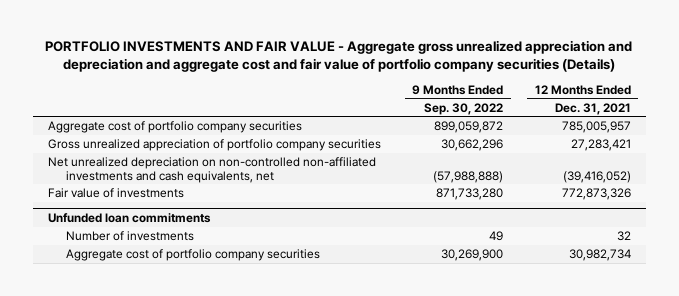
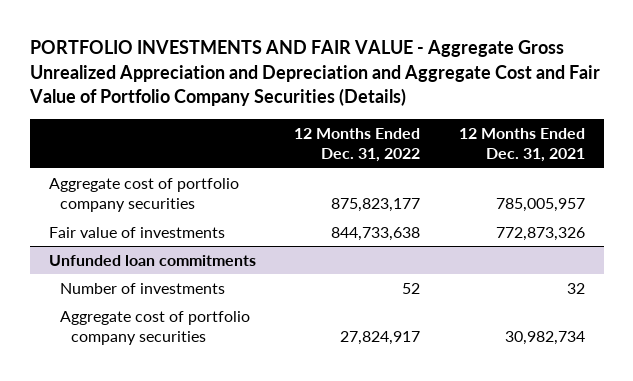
- PORTFOLIO INVESTMENTS AND FAIR VALUE - Aggregate gross unrealized appreciation and depreciation and aggregate cost and fair value of portfolio company securities (Details)
+ PORTFOLIO INVESTMENTS AND FAIR VALUE - Aggregate Gross Unrealized Appreciation and Depreciation and Aggregate Cost and Fair Value of Portfolio Company Securities (Details)
- | 9 Months Ended Sep. 30, 2022 | 12 Months Ended Dec. 31, 2021
+ | 12 Months Ended Dec. 31, 2022 | 12 Months Ended Dec. 31, 2021
- Gross unrealized appreciation of portfolio company securities | 30,662,296 | 27,283,421
- Net unrealized depreciation on non-controlled non-affiliated investments and cash equivalents, net | (57,988,888) | (39,416,052)

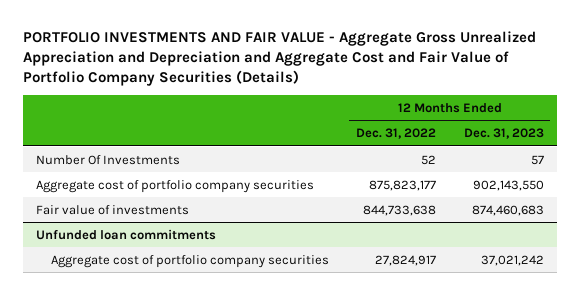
- | 12 Months Ended Dec. 31, 2022 | 12 Months Ended Dec. 31, 2021
+ | 12 Months Ended Dec. 31, 2022 | 12 Months Ended Dec. 31, 2023
+ Number Of Investments | 52 | 57
@ Unfunded loan commitments
- Number of investments | 52 | 32

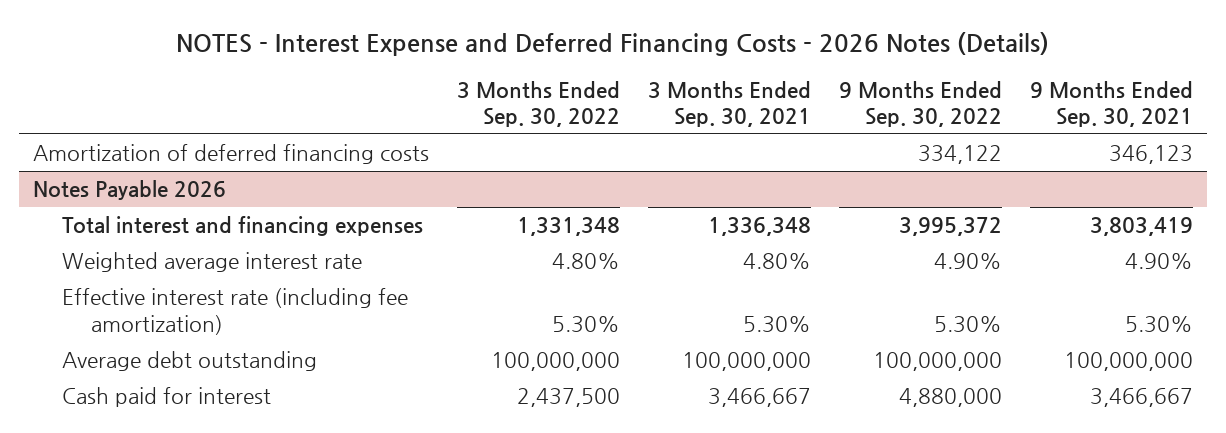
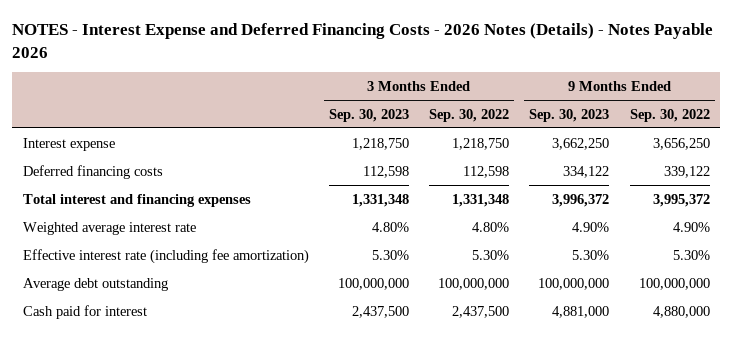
- NOTES - Interest Expense and Deferred Financing Costs - 2026 Notes (Details)
+ NOTES - Interest Expense and Deferred Financing Costs - 2026 Notes (Details) - Notes Payable 2026
- | 3 Months Ended Sep. 30, 2022 | 3 Months Ended Sep. 30, 2021 | 9 Months Ended Sep. 30, 2022 | 9 Months Ended Sep. 30, 2021
+ | 3 Months Ended Sep. 30, 2023 | 3 Months Ended Sep. 30, 2022 | 9 Months Ended Sep. 30, 2023 | 9 Months Ended Sep. 30, 2022
- Amortization of deferred financing costs | | | 334,122 | 346,123
- Notes Payable 2026
+ Interest expense | 1,218,750 | 1,218,750 | 3,662,250 | 3,656,250
+ Deferred financing costs | 112,598 | 112,598 | 334,122 | 339,122

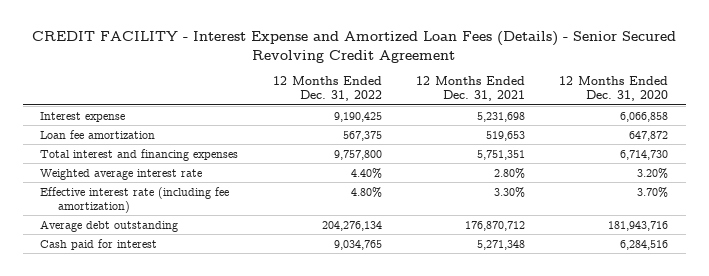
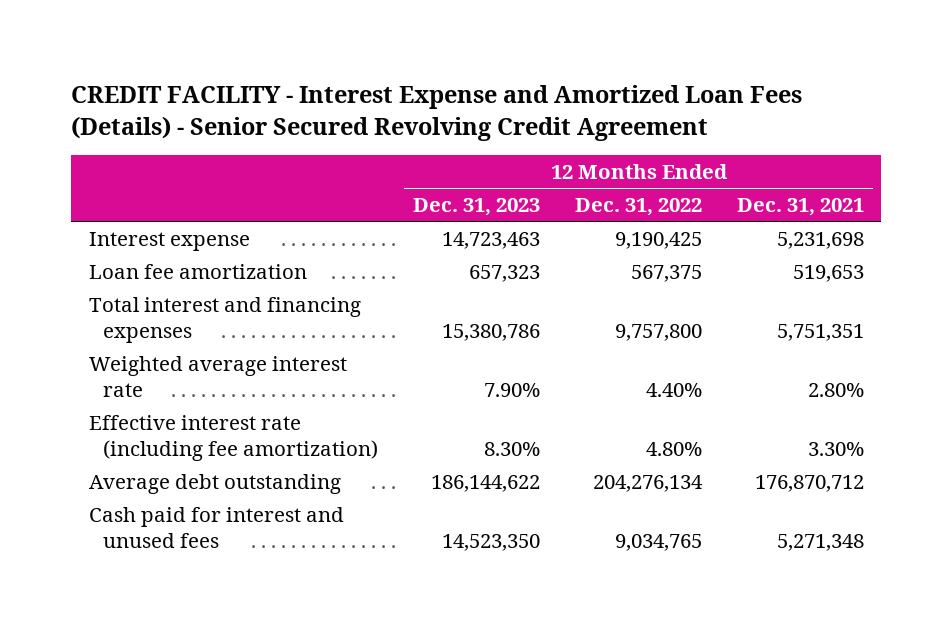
- | 12 Months Ended Dec. 31, 2022 | 12 Months Ended Dec. 31, 2021 | 12 Months Ended Dec. 31, 2020
+ | 12 Months Ended Dec. 31, 2023 | 12 Months Ended Dec. 31, 2022 | 12 Months Ended Dec. 31, 2021
- Cash paid for interest | 9,034,765 | 5,271,348 | 6,284,516
+ Cash paid for interest and unused fees | 14,523,350 | 9,034,765 | 5,271,348

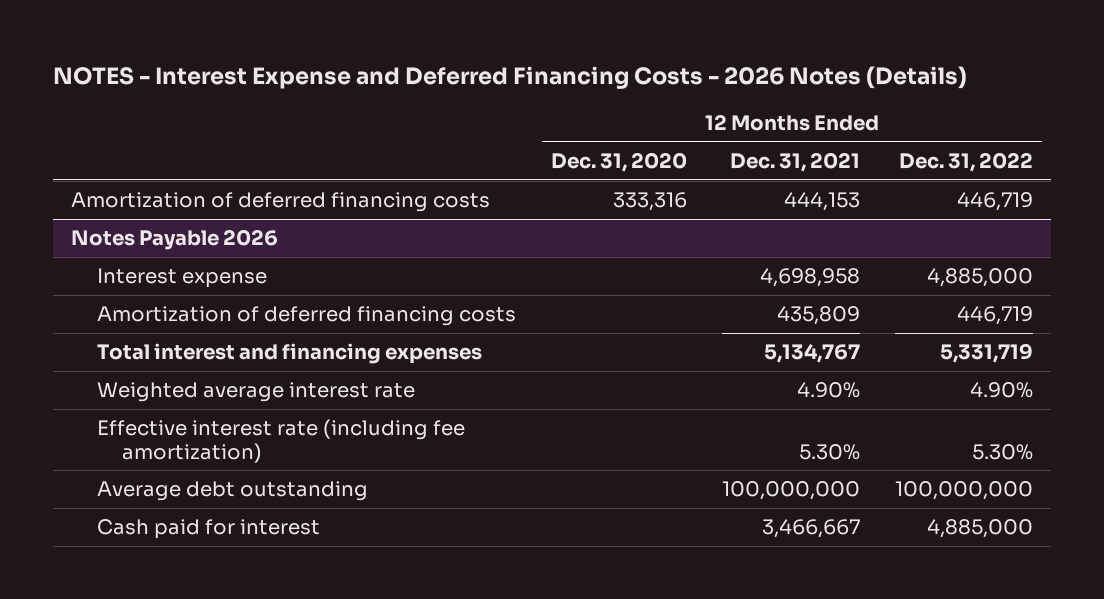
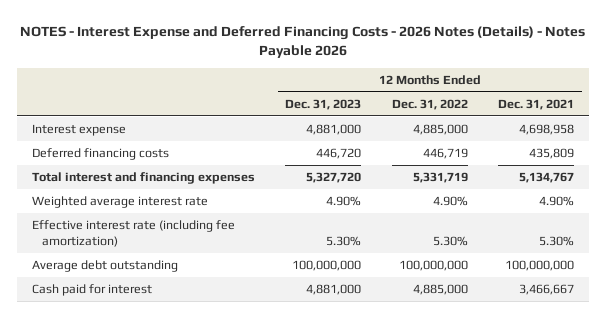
- NOTES - Interest Expense and Deferred Financing Costs - 2026 Notes (Details)
+ NOTES - Interest Expense and Deferred Financing Costs - 2026 Notes (Details) - Notes Payable 2026
- | 12 Months Ended Dec. 31, 2020 | 12 Months Ended Dec. 31, 2021 | 12 Months Ended Dec. 31, 2022
+ | 12 Months Ended Dec. 31, 2023 | 12 Months Ended Dec. 31, 2022 | 12 Months Ended Dec. 31, 2021
- Amortization of deferred financing costs | 333,316 | 444,153 | 446,719
- Notes Payable 2026
- Amortization of deferred financing costs | | 435,809 | 446,719
+ Deferred financing costs | 446,720 | 446,719 | 435,809

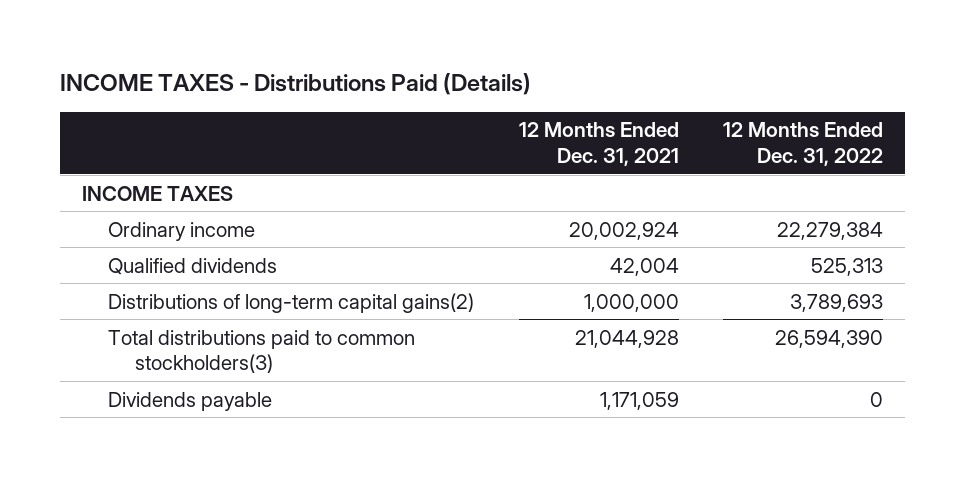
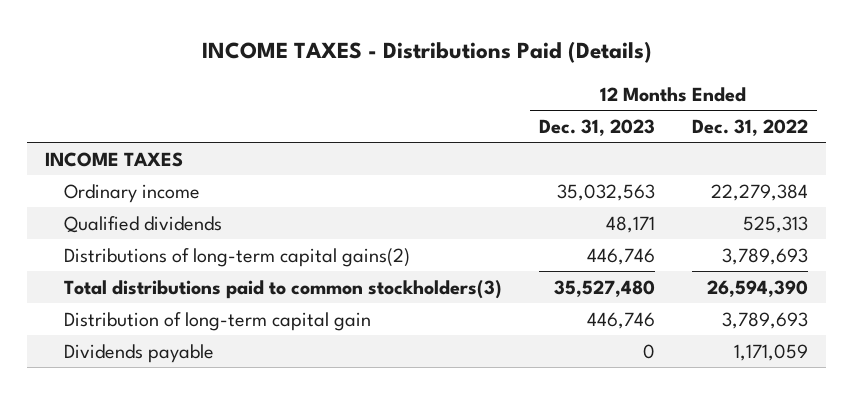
- | 12 Months Ended Dec. 31, 2021 | 12 Months Ended Dec. 31, 2022
+ | 12 Months Ended Dec. 31, 2023 | 12 Months Ended Dec. 31, 2022
- Dividends payable | 1,171,059 | 0
+ Distribution of long-term capital gain | 446,746 | 3,789,693
+ Dividends payable | 0 | 1,171,059

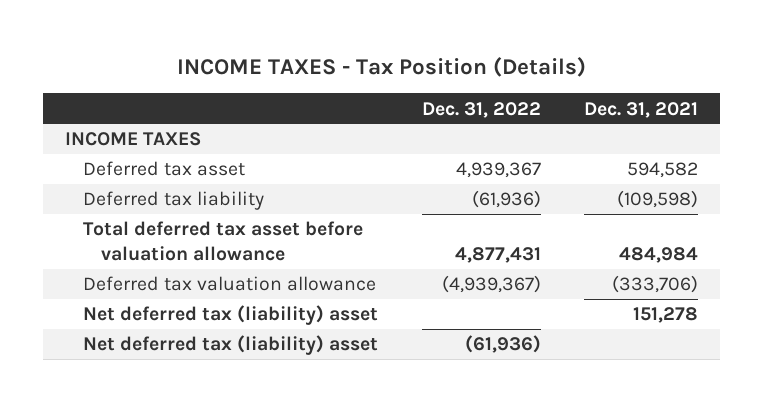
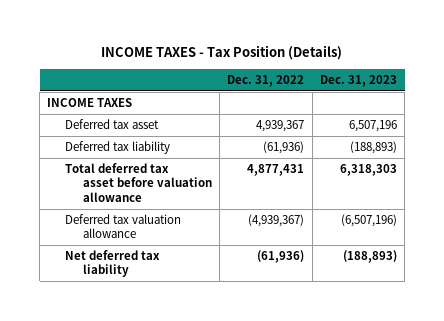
- | Dec. 31, 2022 | Dec. 31, 2021
+ | Dec. 31, 2022 | Dec. 31, 2023
- Net deferred tax (liability) asset | | 151,278
- Net deferred tax (liability) asset | (61,936) |
+ Net deferred tax liability | (61,936) | (188,893)

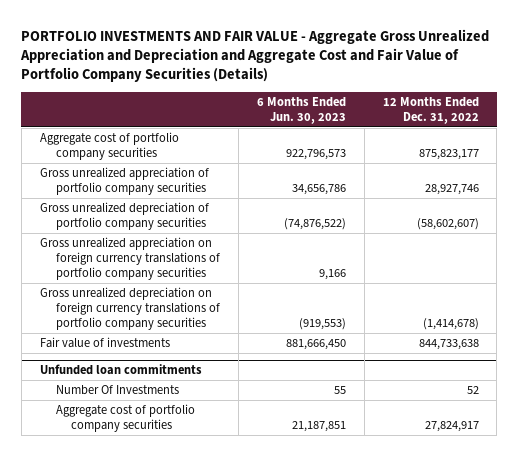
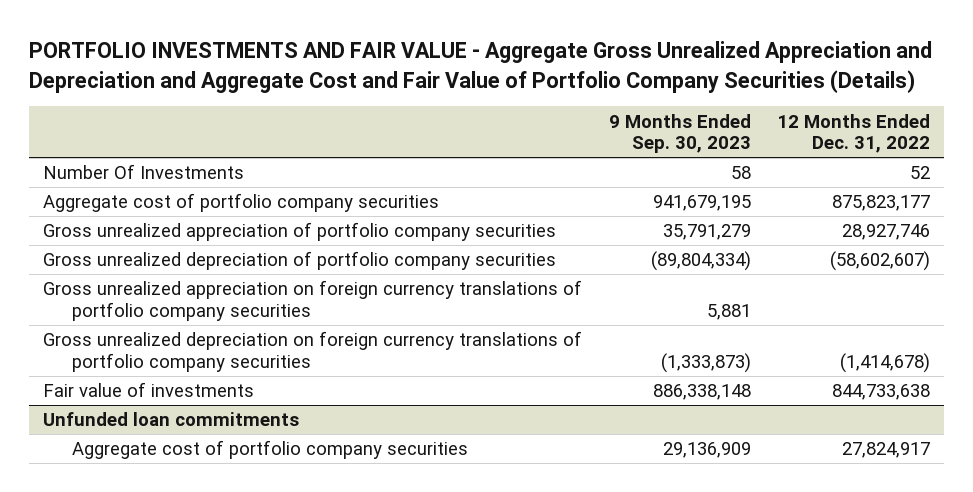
- | 6 Months Ended Jun. 30, 2023 | 12 Months Ended Dec. 31, 2022
+ | 9 Months Ended Sep. 30, 2023 | 12 Months Ended Dec. 31, 2022
+ Number Of Investments | 58 | 52
@ Unfunded loan commitments
- Number Of Investments | 55 | 52

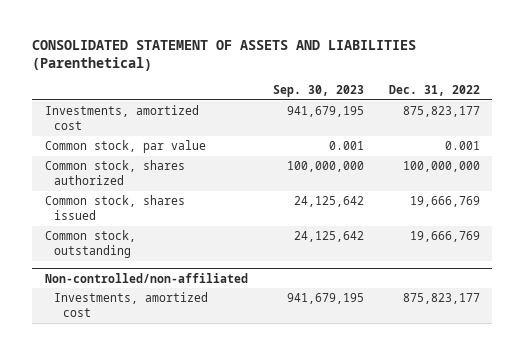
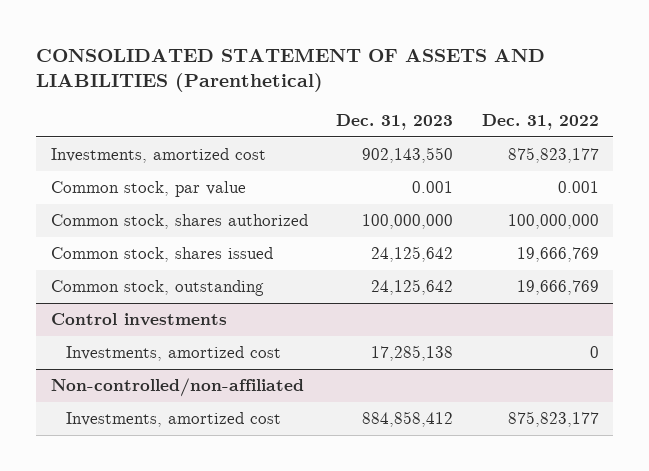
- | Sep. 30, 2023 | Dec. 31, 2022
+ | Dec. 31, 2023 | Dec. 31, 2022
+ Control investments
+ Investments, amortized cost | 17,285,138 | 0

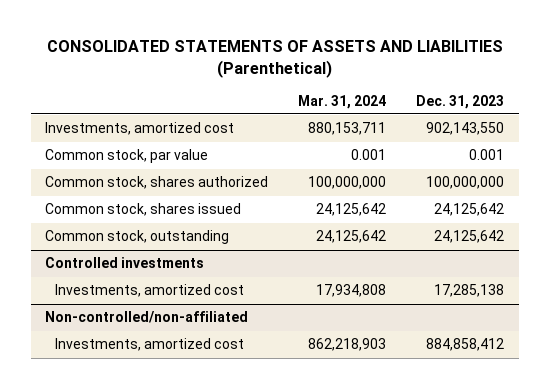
- CONSOLIDATED STATEMENT OF ASSETS AND LIABILITIES (Parenthetical)
+ CONSOLIDATED STATEMENTS OF ASSETS AND LIABILITIES (Parenthetical)
- | Dec. 31, 2023 | Dec. 31, 2022
+ | Mar. 31, 2024 | Dec. 31, 2023
- Control investments
+ Controlled investments

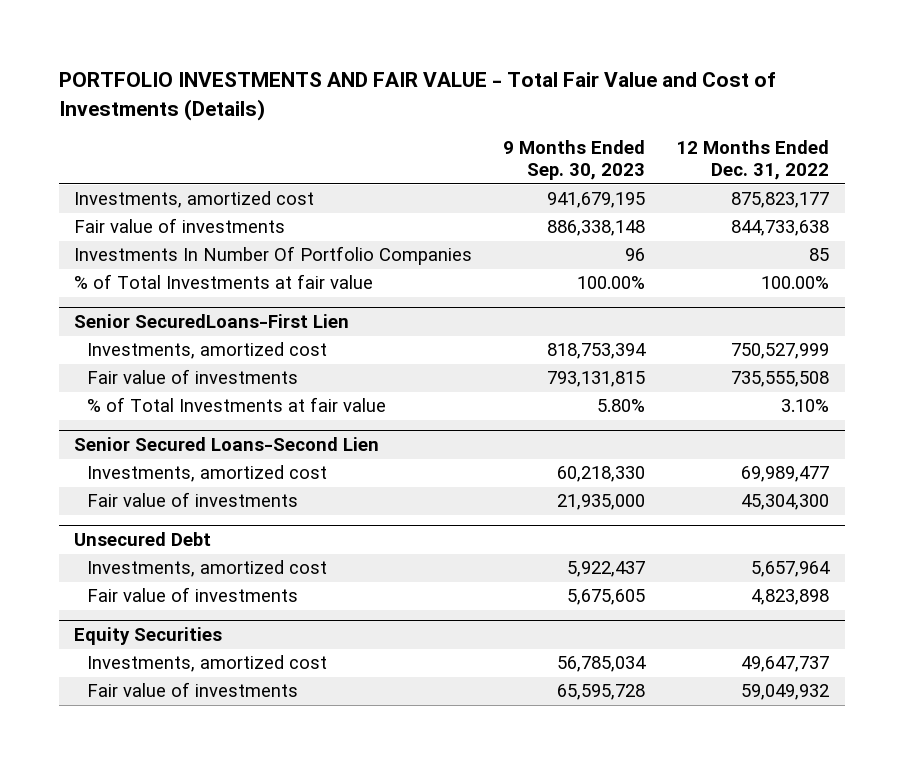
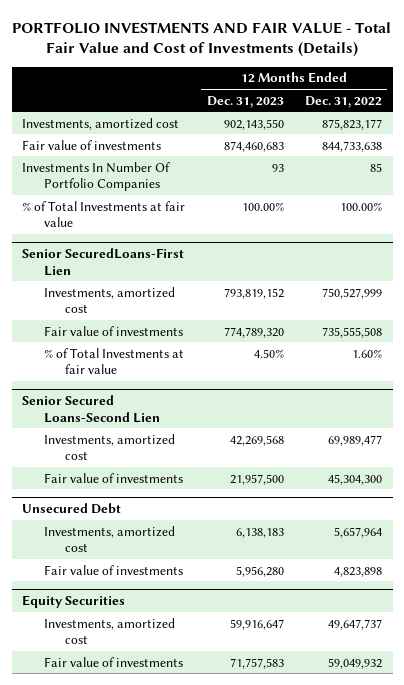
- | 9 Months Ended Sep. 30, 2023 | 12 Months Ended Dec. 31, 2022
+ | 12 Months Ended Dec. 31, 2023 | 12 Months Ended Dec. 31, 2022
@ Senior SecuredLoans-First Lien
- % of Total Investments at fair value | 5.80% | 3.10%
+ % of Total Investments at fair value | 4.50% | 1.60%

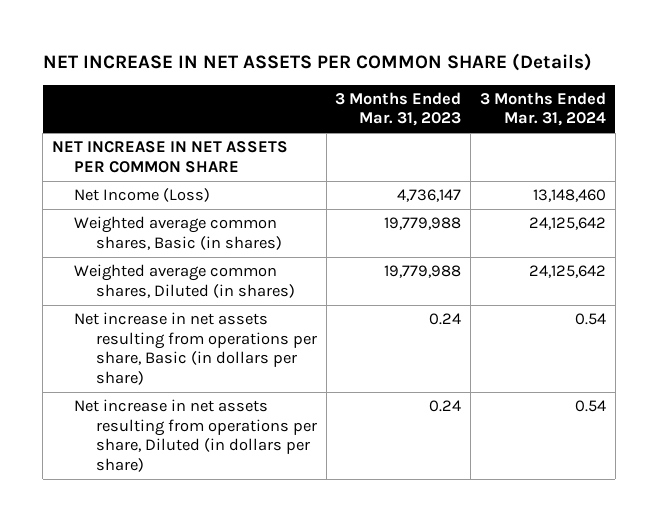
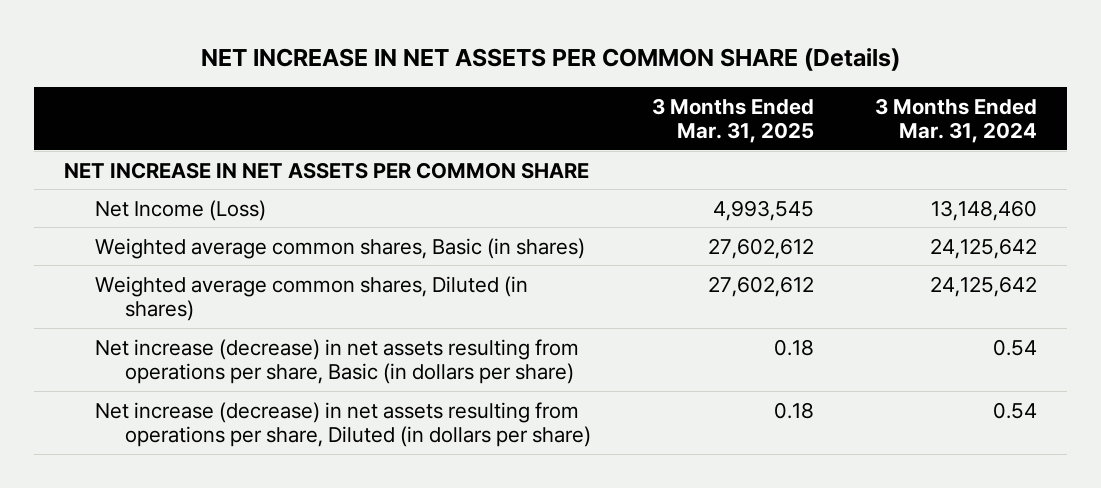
- | 3 Months Ended Mar. 31, 2023 | 3 Months Ended Mar. 31, 2024
+ | 3 Months Ended Mar. 31, 2025 | 3 Months Ended Mar. 31, 2024
- Net increase in net assets resulting from operations per share, Basic (in dollars per share) | 0.24 | 0.54
- Net increase in net assets resulting from operations per share, Diluted (in dollars per share) | 0.24 | 0.54
+ Net increase (decrease) in net assets resulting from operations per share, Basic (in dollars per share) | 0.18 | 0.54
+ Net increase (decrease) in net assets resulting from operations per share, Diluted (in dollars per share) | 0.18 | 0.54

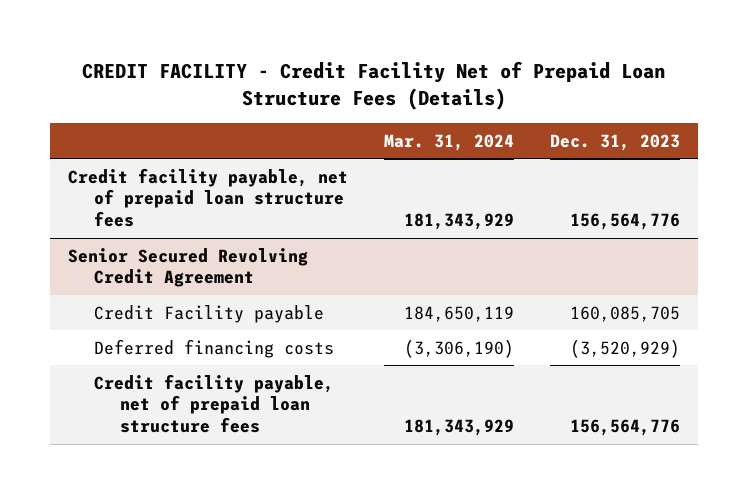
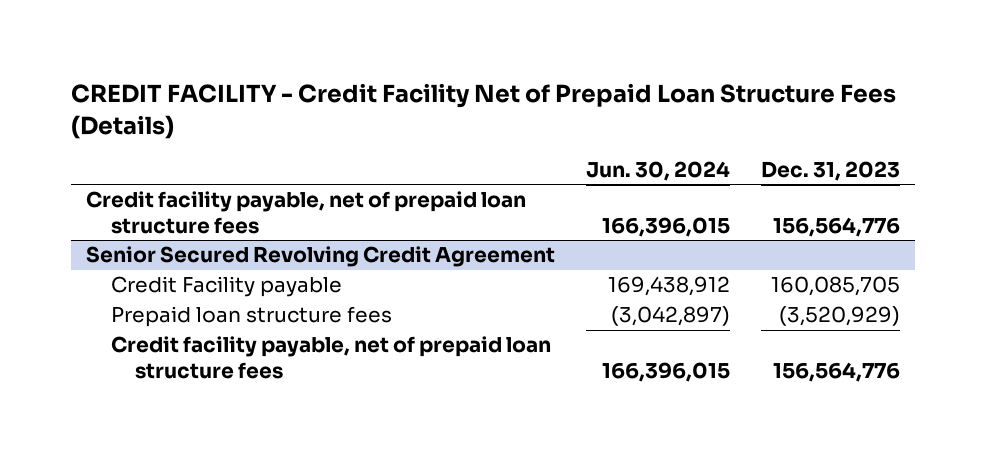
- | Mar. 31, 2024 | Dec. 31, 2023
+ | Jun. 30, 2024 | Dec. 31, 2023
@ Senior Secured Revolving Credit Agreement
- Deferred financing costs | (3,306,190) | (3,520,929)
+ Prepaid loan structure fees | (3,042,897) | (3,520,929)

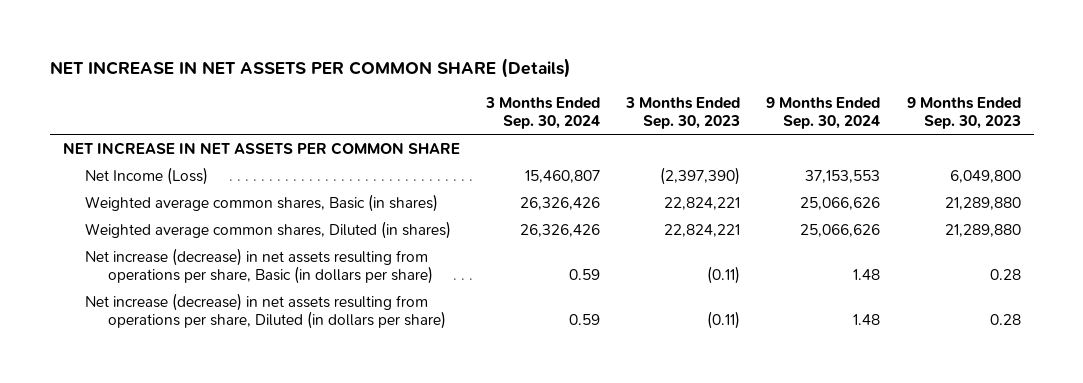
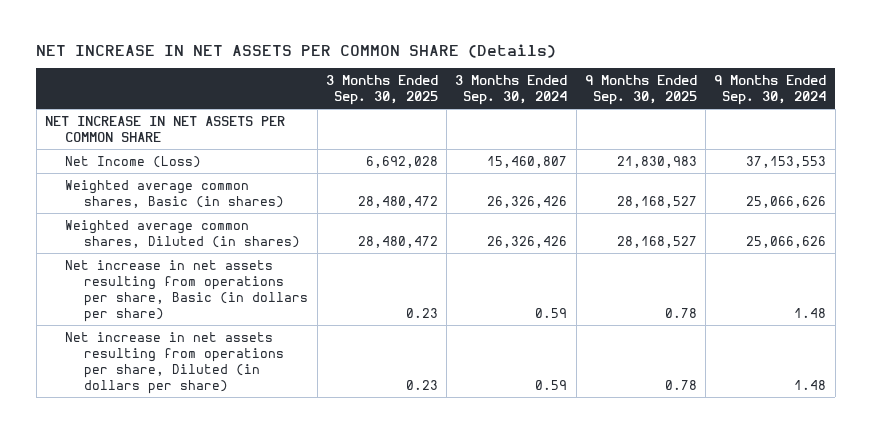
- | 3 Months Ended Sep. 30, 2024 | 3 Months Ended Sep. 30, 2023 | 9 Months Ended Sep. 30, 2024 | 9 Months Ended Sep. 30, 2023
+ | 3 Months Ended Sep. 30, 2025 | 3 Months Ended Sep. 30, 2024 | 9 Months Ended Sep. 30, 2025 | 9 Months Ended Sep. 30, 2024
- Net increase (decrease) in net assets resulting from operations per share, Basic (in dollars per share) | 0.59 | (0.11) | 1.48 | 0.28
- Net increase (decrease) in net assets resulting from operations per share, Diluted (in dollars per share) | 0.59 | (0.11) | 1.48 | 0.28
+ Net increase in net assets resulting from operations per share, Basic (in dollars per share) | 0.23 | 0.59 | 0.78 | 1.48
+ Net increase in net assets resulting from operations per share, Diluted (in dollars per share) | 0.23 | 0.59 | 0.78 | 1.48

